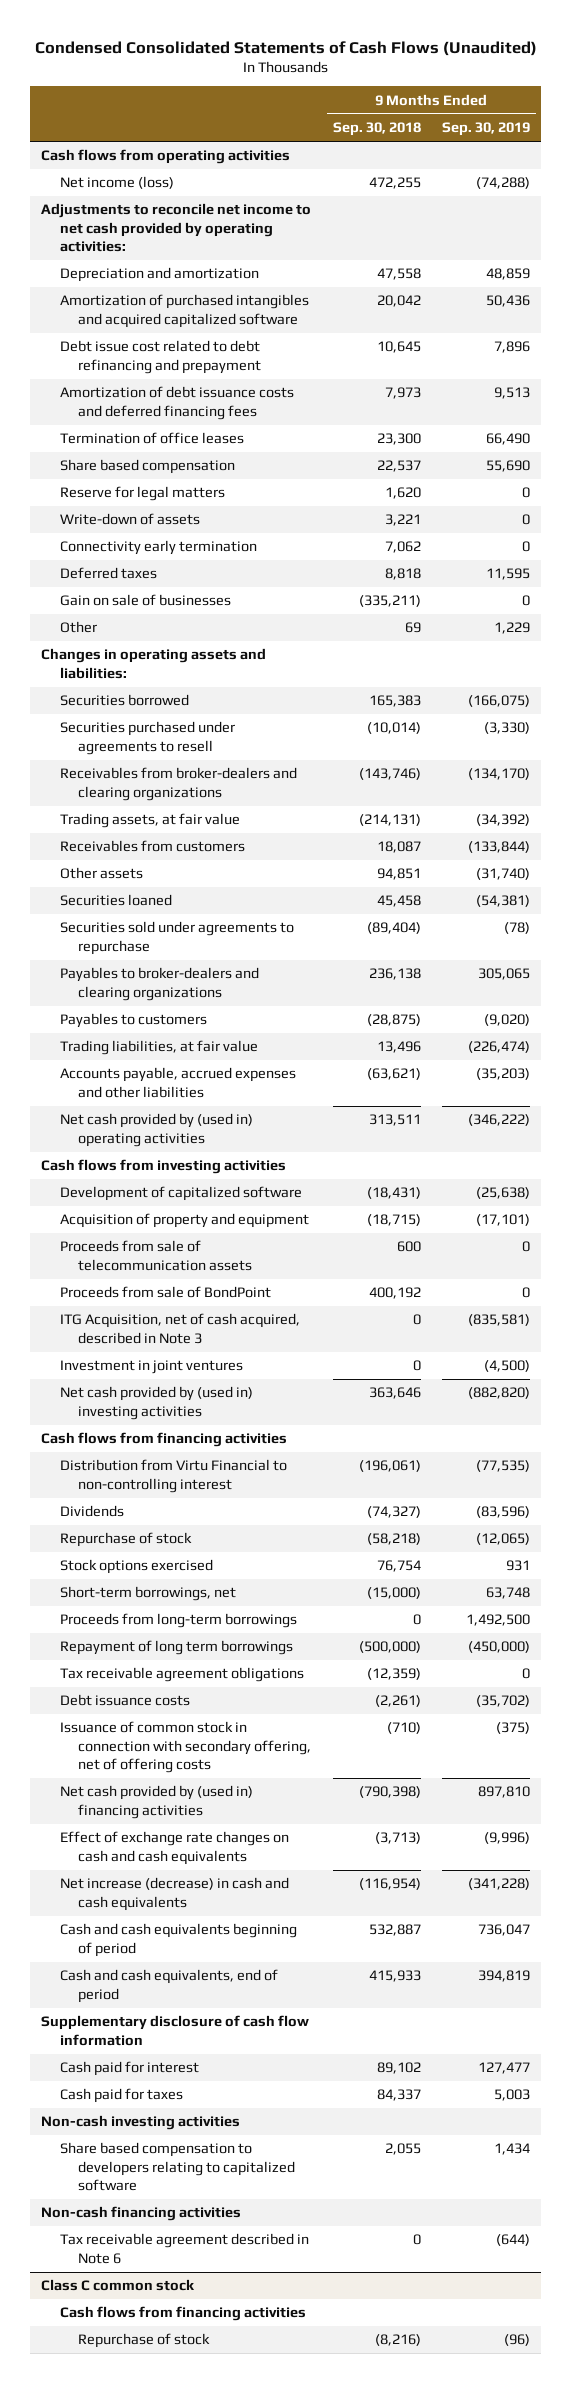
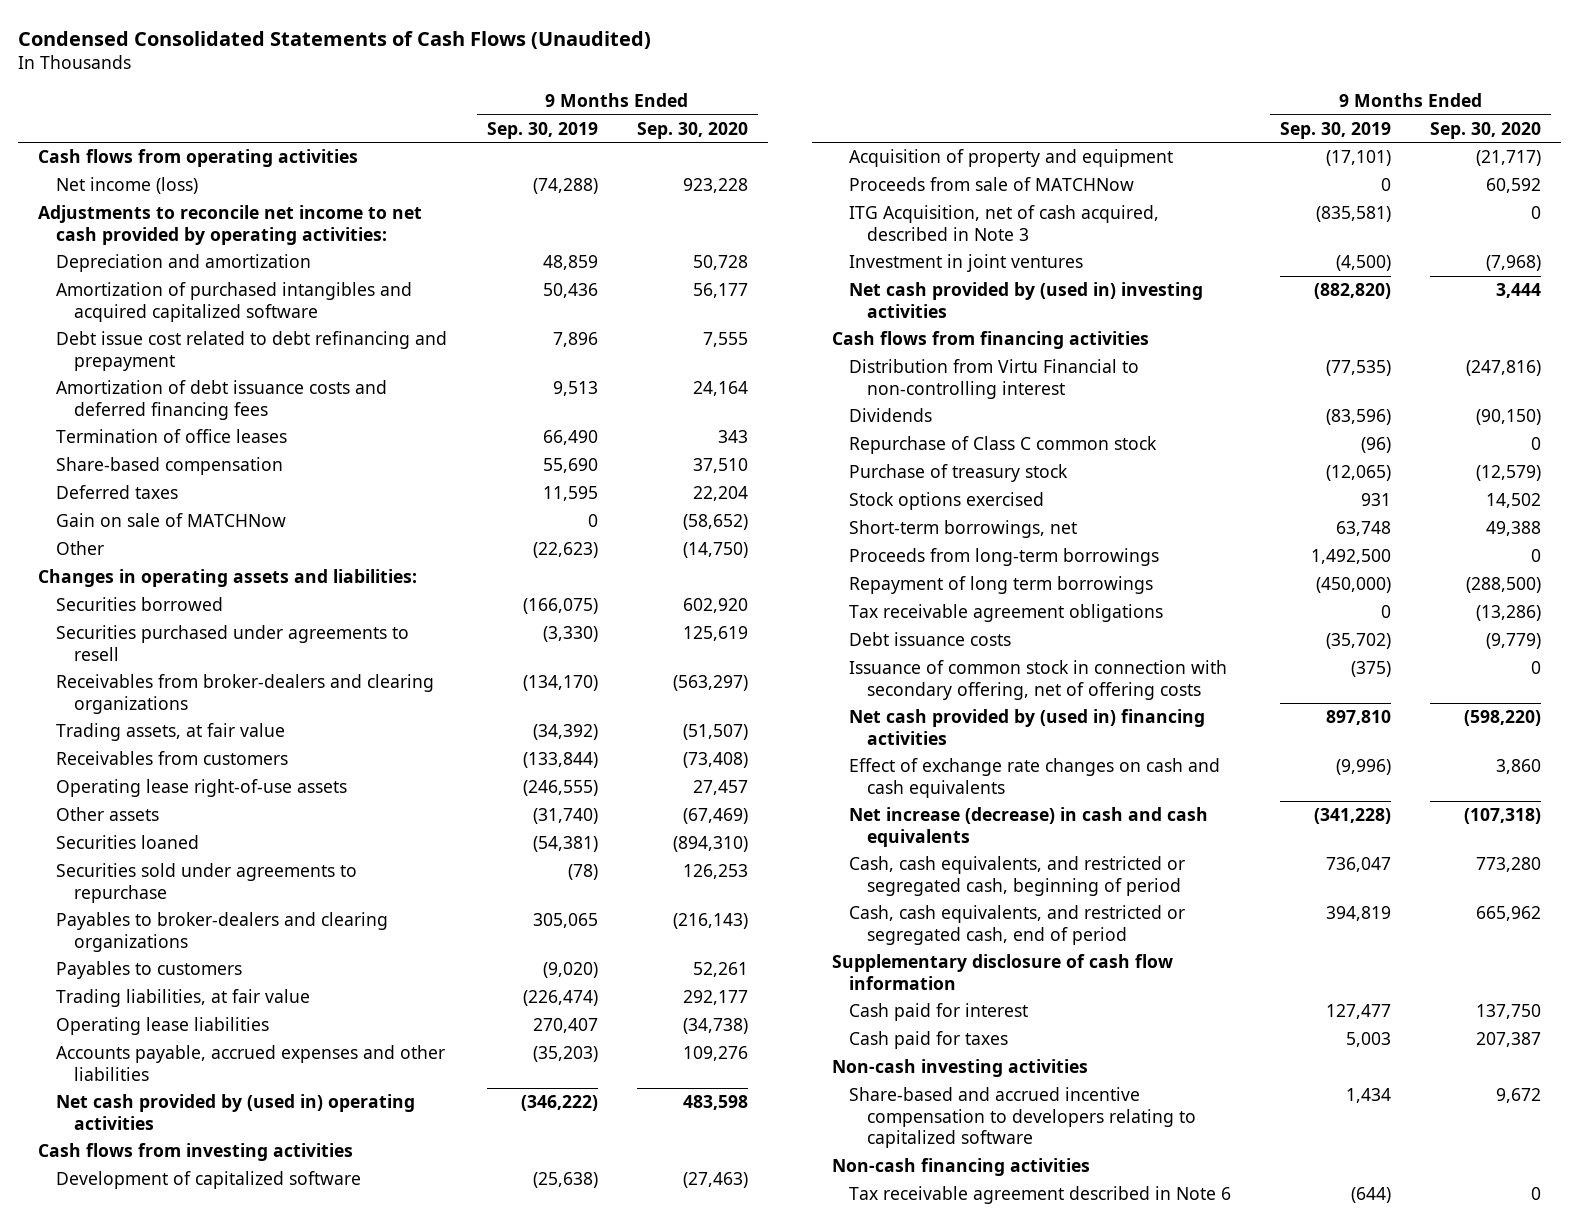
- | 9 Months Ended Sep. 30, 2018 | 9 Months Ended Sep. 30, 2019
+ | 9 Months Ended Sep. 30, 2019 | 9 Months Ended Sep. 30, 2020
- Share based compensation | 22,537 | 55,690
- Reserve for legal matters | 1,620 | 0
- Write-down of assets | 3,221 | 0
- Connectivity early termination | 7,062 | 0
+ Share-based compensation | 55,690 | 37,510
- Gain on sale of businesses | (335,211) | 0
- Other | 69 | 1,229
+ Gain on sale of MATCHNow | 0 | (58,652)
+ Other | (22,623) | (14,750)
+ Operating lease right-of-use assets | (246,555) | 27,457
+ Operating lease liabilities | 270,407 | (34,738)
- Proceeds from sale of telecommunication assets | 600 | 0
- Proceeds from sale of BondPoint | 400,192 | 0
+ Proceeds from sale of MATCHNow | 0 | 60,592
- Repurchase of stock | (58,218) | (12,065)
+ Repurchase of Class C common stock | (96) | 0
+ Purchase of treasury stock | (12,065) | (12,579)
- Cash and cash equivalents beginning of period | 532,887 | 736,047
- Cash and cash equivalents, end of period | 415,933 | 394,819
+ Cash, cash equivalents, and restricted or segregated cash, beginning of period | 736,047 | 773,280
+ Cash, cash equivalents, and restricted or segregated cash, end of period | 394,819 | 665,962
- Share based compensation to developers relating to capitalized software | 2,055 | 1,434
+ Share-based and accrued incentive compensation to developers relating to capitalized software | 1,434 | 9,672
- Class C common stock
- Cash flows from financing activities
- Repurchase of stock | (8,216) | (96)

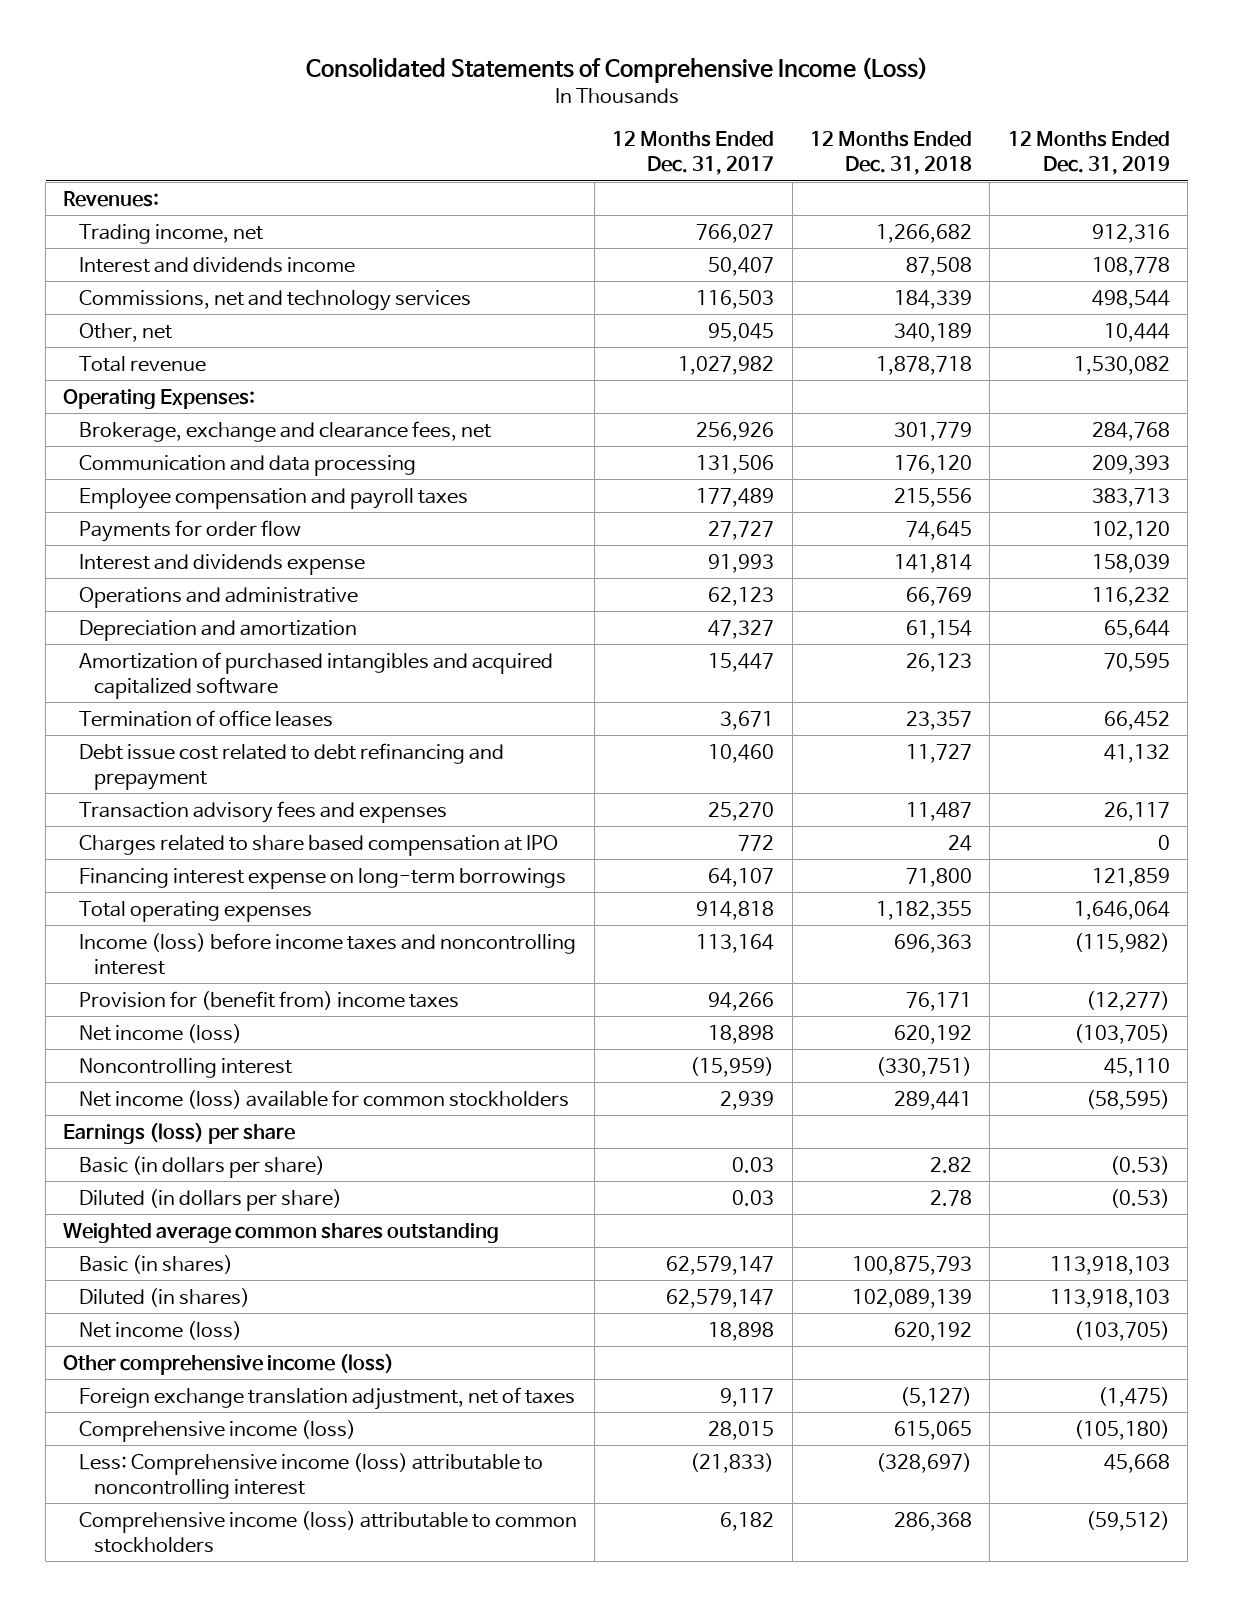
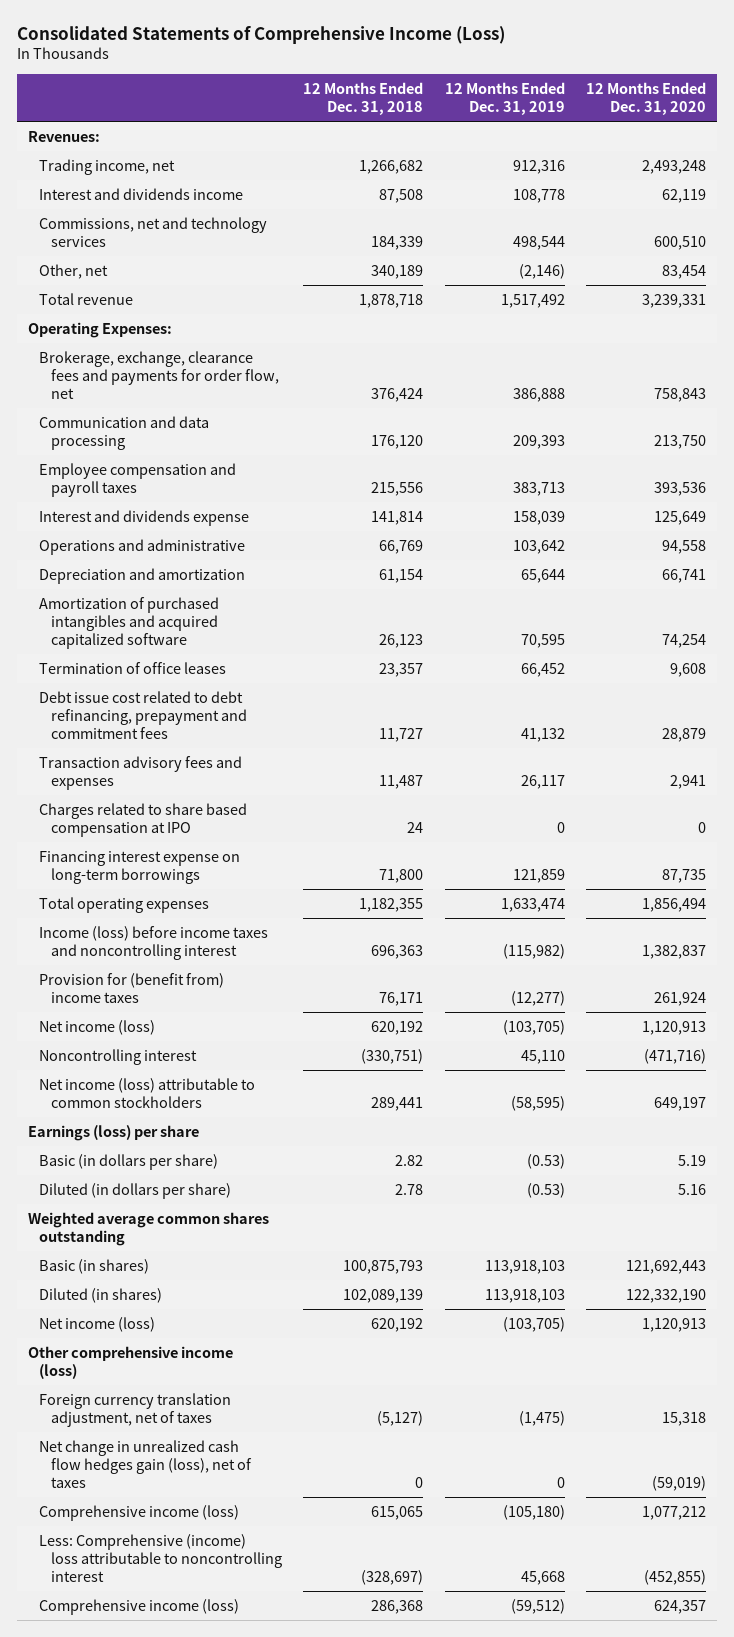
- | 12 Months Ended Dec. 31, 2017 | 12 Months Ended Dec. 31, 2018 | 12 Months Ended Dec. 31, 2019
+ | 12 Months Ended Dec. 31, 2018 | 12 Months Ended Dec. 31, 2019 | 12 Months Ended Dec. 31, 2020
- Other, net | 95,045 | 340,189 | 10,444
- Total revenue | 1,027,982 | 1,878,718 | 1,530,082
+ Other, net | 340,189 | (2,146) | 83,454
+ Total revenue | 1,878,718 | 1,517,492 | 3,239,331
- Brokerage, exchange and clearance fees, net | 256,926 | 301,779 | 284,768
+ Brokerage, exchange, clearance fees and payments for order flow, net | 376,424 | 386,888 | 758,843
- Payments for order flow | 27,727 | 74,645 | 102,120
- Operations and administrative | 62,123 | 66,769 | 116,232
+ Operations and administrative | 66,769 | 103,642 | 94,558
- Debt issue cost related to debt refinancing and prepayment | 10,460 | 11,727 | 41,132
+ Debt issue cost related to debt refinancing, prepayment and commitment fees | 11,727 | 41,132 | 28,879
- Total operating expenses | 914,818 | 1,182,355 | 1,646,064
+ Total operating expenses | 1,182,355 | 1,633,474 | 1,856,494
- Net income (loss) available for common stockholders | 2,939 | 289,441 | (58,595)
+ Net income (loss) attributable to common stockholders | 289,441 | (58,595) | 649,197
- Foreign exchange translation adjustment, net of taxes | 9,117 | (5,127) | (1,475)
+ Foreign currency translation adjustment, net of taxes | (5,127) | (1,475) | 15,318
+ Net change in unrealized cash flow hedges gain (loss), net of taxes | 0 | 0 | (59,019)
- Less: Comprehensive income (loss) attributable to noncontrolling interest | (21,833) | (328,697) | 45,668
- Comprehensive income (loss) attributable to common stockholders | 6,182 | 286,368 | (59,512)
+ Less: Comprehensive (income) loss attributable to noncontrolling interest | (328,697) | 45,668 | (452,855)
+ Comprehensive income (loss) | 286,368 | (59,512) | 624,357

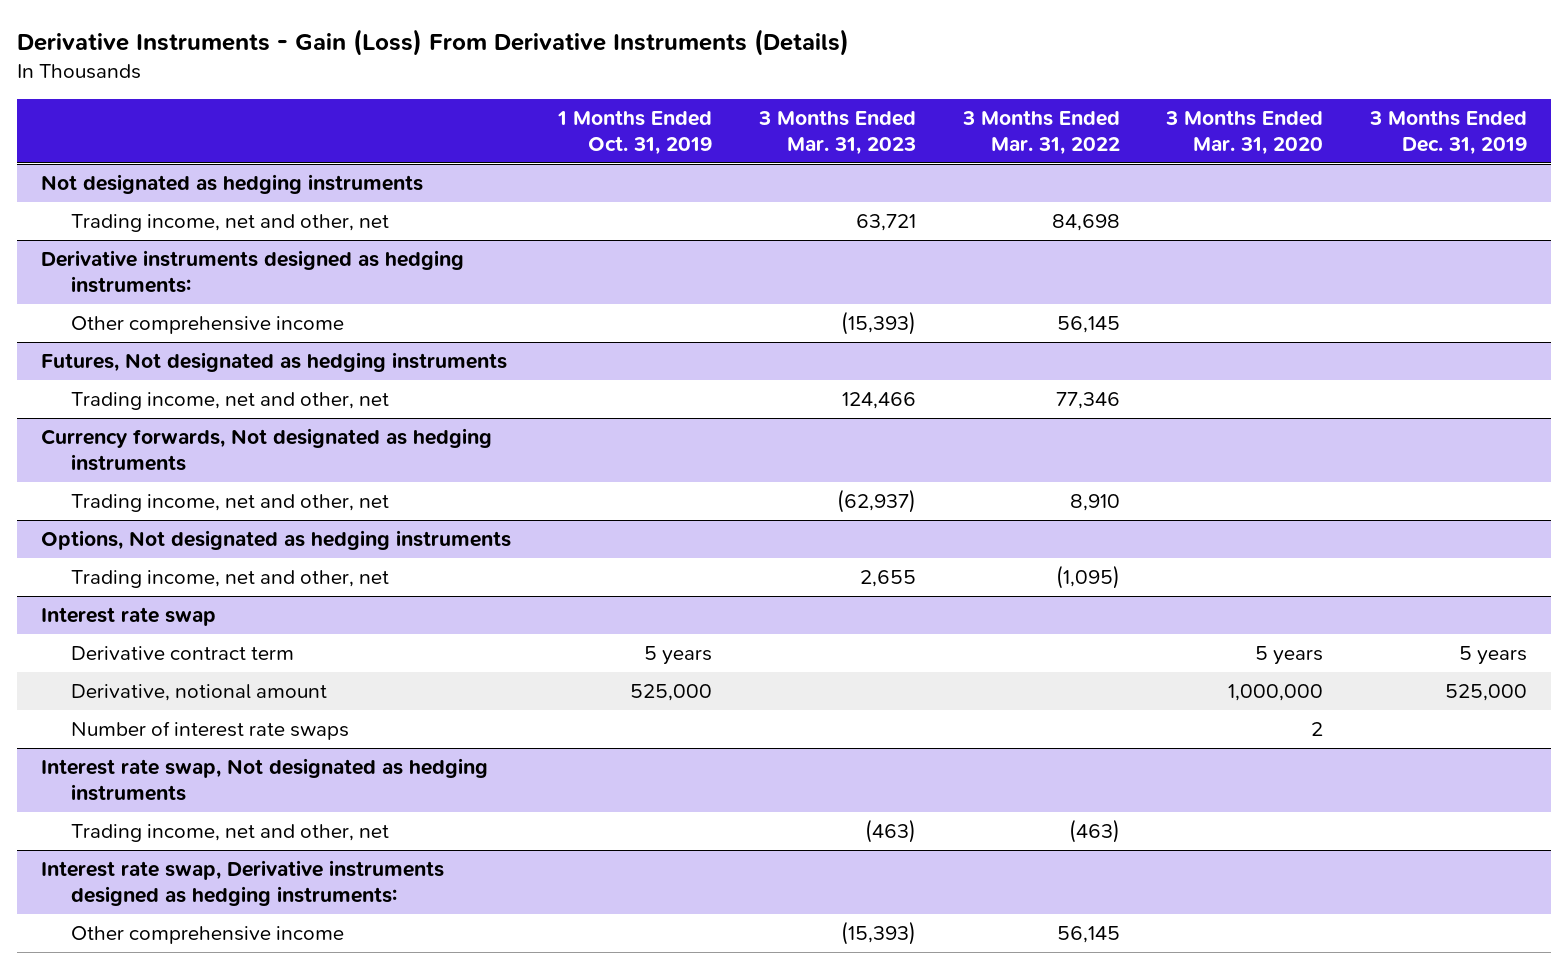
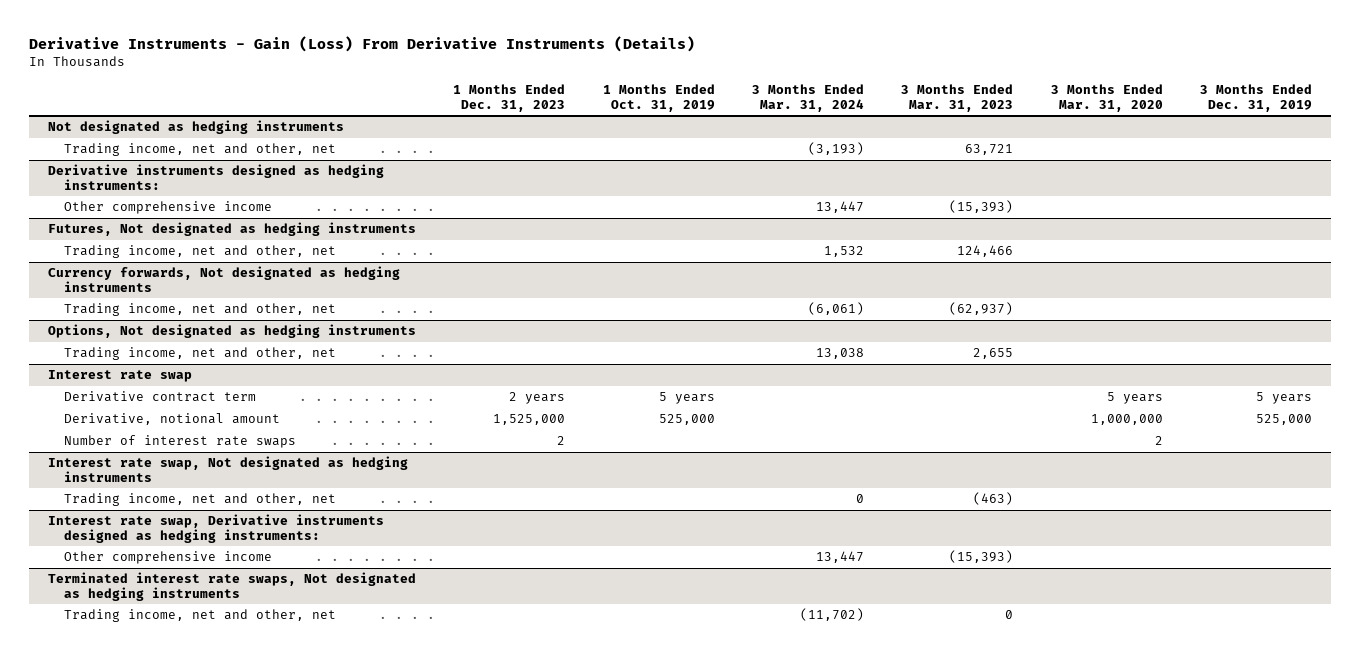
- | 1 Months Ended Oct. 31, 2019 | 3 Months Ended Mar. 31, 2023 | 3 Months Ended Mar. 31, 2022 | 3 Months Ended Mar. 31, 2020 | 3 Months Ended Dec. 31, 2019
+ | 1 Months Ended Dec. 31, 2023 | 1 Months Ended Oct. 31, 2019 | 3 Months Ended Mar. 31, 2024 | 3 Months Ended Mar. 31, 2023 | 3 Months Ended Mar. 31, 2020 | 3 Months Ended Dec. 31, 2019
+ Terminated interest rate swaps, Not designated as hedging instruments
+ Trading income, net and other, net | | | (11,702) | 0 | |

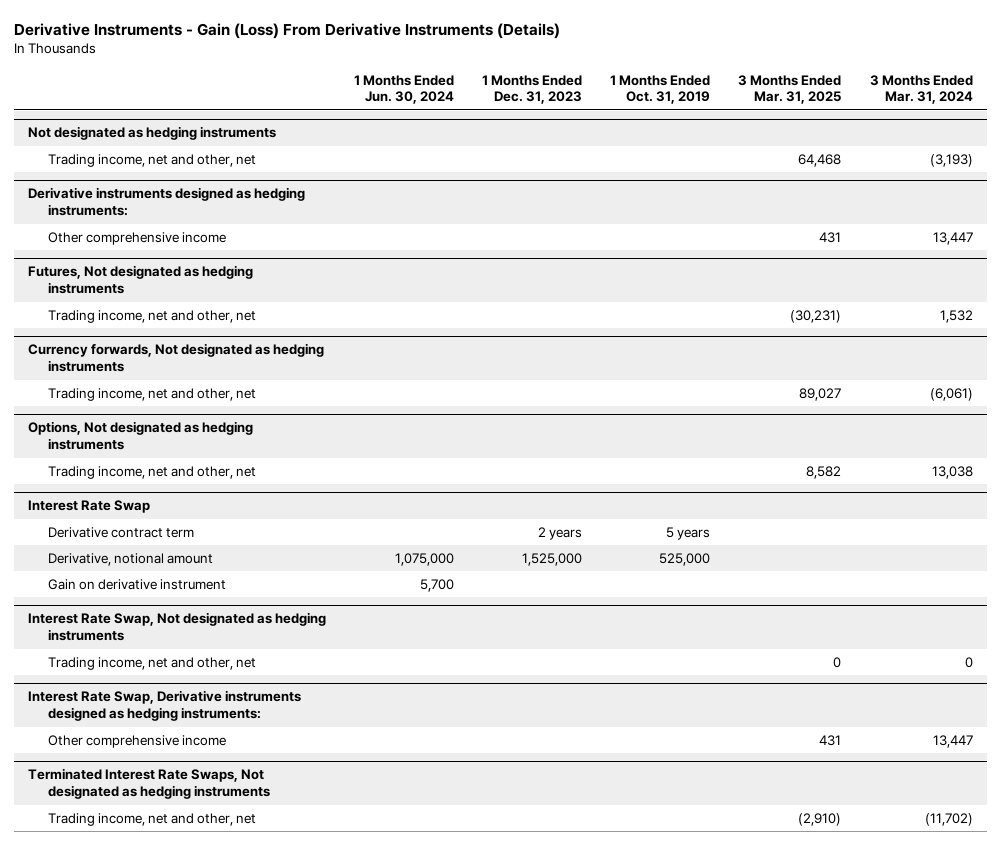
- | 1 Months Ended Dec. 31, 2023 | 1 Months Ended Oct. 31, 2019 | 3 Months Ended Mar. 31, 2024 | 3 Months Ended Mar. 31, 2023 | 3 Months Ended Mar. 31, 2020 | 3 Months Ended Dec. 31, 2019
+ | 1 Months Ended Jun. 30, 2024 | 1 Months Ended Dec. 31, 2023 | 1 Months Ended Oct. 31, 2019 | 3 Months Ended Mar. 31, 2025 | 3 Months Ended Mar. 31, 2024
- Interest rate swap
+ Interest Rate Swap
- Number of interest rate swaps | 2 | | | | 2 |
- Interest rate swap, Not designated as hedging instruments
+ Gain on derivative instrument | 5,700 | | | |
+ Interest Rate Swap, Not designated as hedging instruments
- Interest rate swap, Derivative instruments designed as hedging instruments:
+ Interest Rate Swap, Derivative instruments designed as hedging instruments:
- Terminated interest rate swaps, Not designated as hedging instruments
+ Terminated Interest Rate Swaps, Not designated as hedging instruments

